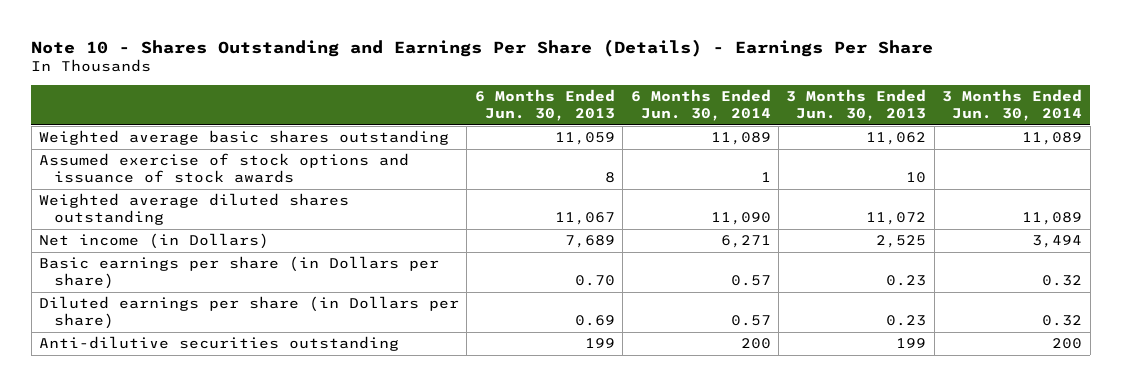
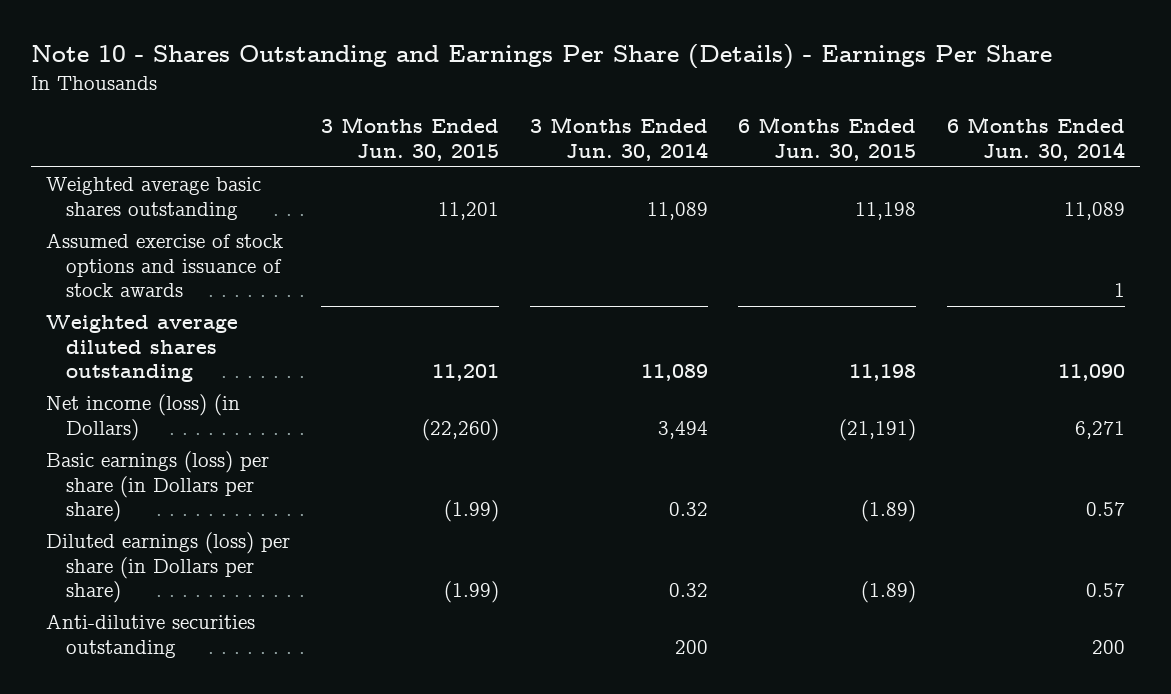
- | 6 Months Ended Jun. 30, 2013 | 6 Months Ended Jun. 30, 2014 | 3 Months Ended Jun. 30, 2013 | 3 Months Ended Jun. 30, 2014
+ | 3 Months Ended Jun. 30, 2015 | 3 Months Ended Jun. 30, 2014 | 6 Months Ended Jun. 30, 2015 | 6 Months Ended Jun. 30, 2014
- Net income (in Dollars) | 7,689 | 6,271 | 2,525 | 3,494
- Basic earnings per share (in Dollars per share) | 0.70 | 0.57 | 0.23 | 0.32
- Diluted earnings per share (in Dollars per share) | 0.69 | 0.57 | 0.23 | 0.32
+ Net income (loss) (in Dollars) | (22,260) | 3,494 | (21,191) | 6,271
+ Basic earnings (loss) per share (in Dollars per share) | (1.99) | 0.32 | (1.89) | 0.57
+ Diluted earnings (loss) per share (in Dollars per share) | (1.99) | 0.32 | (1.89) | 0.57

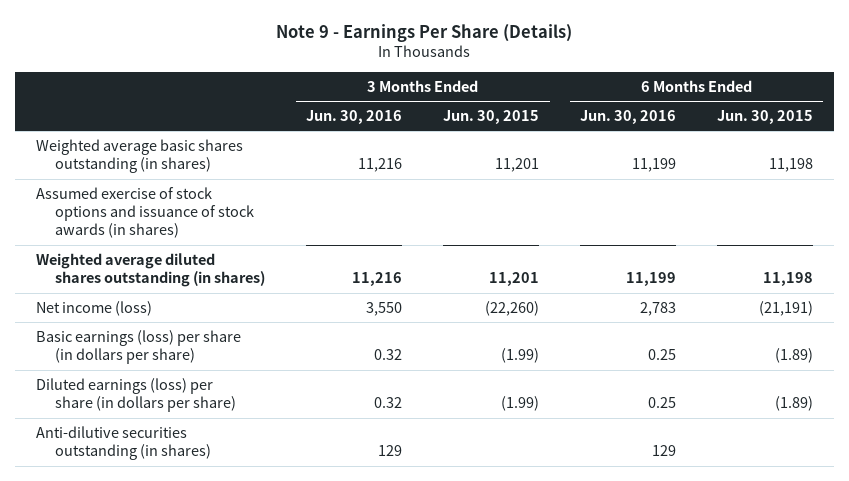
- Note 10 - Shares Outstanding and Earnings Per Share (Details) - Earnings Per Share
+ Note 9 - Earnings Per Share (Details)
- | 3 Months Ended Jun. 30, 2015 | 3 Months Ended Jun. 30, 2014 | 6 Months Ended Jun. 30, 2015 | 6 Months Ended Jun. 30, 2014
+ | 3 Months Ended Jun. 30, 2016 | 3 Months Ended Jun. 30, 2015 | 6 Months Ended Jun. 30, 2016 | 6 Months Ended Jun. 30, 2015
- Weighted average basic shares outstanding | 11,201 | 11,089 | 11,198 | 11,089
- Assumed exercise of stock options and issuance of stock awards | | | | 1
- Weighted average diluted shares outstanding | 11,201 | 11,089 | 11,198 | 11,090
- Net income (loss) (in Dollars) | (22,260) | 3,494 | (21,191) | 6,271
- Basic earnings (loss) per share (in Dollars per share) | (1.99) | 0.32 | (1.89) | 0.57
- Diluted earnings (loss) per share (in Dollars per share) | (1.99) | 0.32 | (1.89) | 0.57
- Anti-dilutive securities outstanding | | 200 | | 200
+ Weighted average basic shares outstanding (in shares) | 11,216 | 11,201 | 11,199 | 11,198
+ Assumed exercise of stock options and issuance of stock awards (in shares)
+ Weighted average diluted shares outstanding (in shares) | 11,216 | 11,201 | 11,199 | 11,198
+ Net income (loss) | 3,550 | (22,260) | 2,783 | (21,191)
+ Basic earnings (loss) per share (in dollars per share) | 0.32 | (1.99) | 0.25 | (1.89)
+ Diluted earnings (loss) per share (in dollars per share) | 0.32 | (1.99) | 0.25 | (1.89)
+ Anti-dilutive securities outstanding (in shares) | 129 | | 129 |

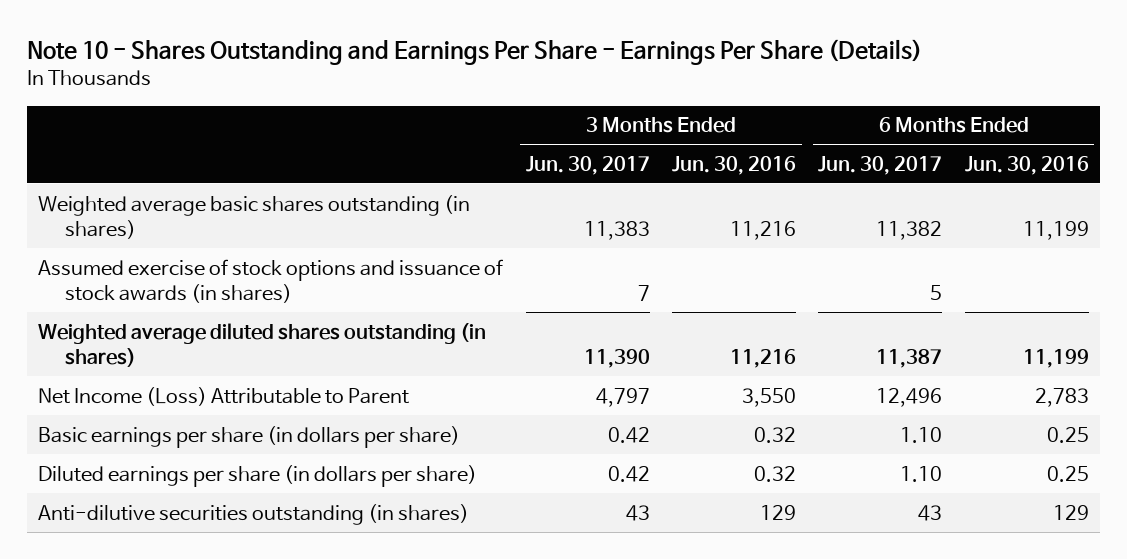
- Note 9 - Earnings Per Share (Details)
+ Note 10 - Shares Outstanding and Earnings Per Share - Earnings Per Share (Details)
- | 3 Months Ended Jun. 30, 2016 | 3 Months Ended Jun. 30, 2015 | 6 Months Ended Jun. 30, 2016 | 6 Months Ended Jun. 30, 2015
+ | 3 Months Ended Jun. 30, 2017 | 3 Months Ended Jun. 30, 2016 | 6 Months Ended Jun. 30, 2017 | 6 Months Ended Jun. 30, 2016
- Net income (loss) | 3,550 | (22,260) | 2,783 | (21,191)
- Basic earnings (loss) per share (in dollars per share) | 0.32 | (1.99) | 0.25 | (1.89)
- Diluted earnings (loss) per share (in dollars per share) | 0.32 | (1.99) | 0.25 | (1.89)
+ Net Income (Loss) Attributable to Parent | 4,797 | 3,550 | 12,496 | 2,783
+ Basic earnings per share (in dollars per share) | 0.42 | 0.32 | 1.10 | 0.25
+ Diluted earnings per share (in dollars per share) | 0.42 | 0.32 | 1.10 | 0.25

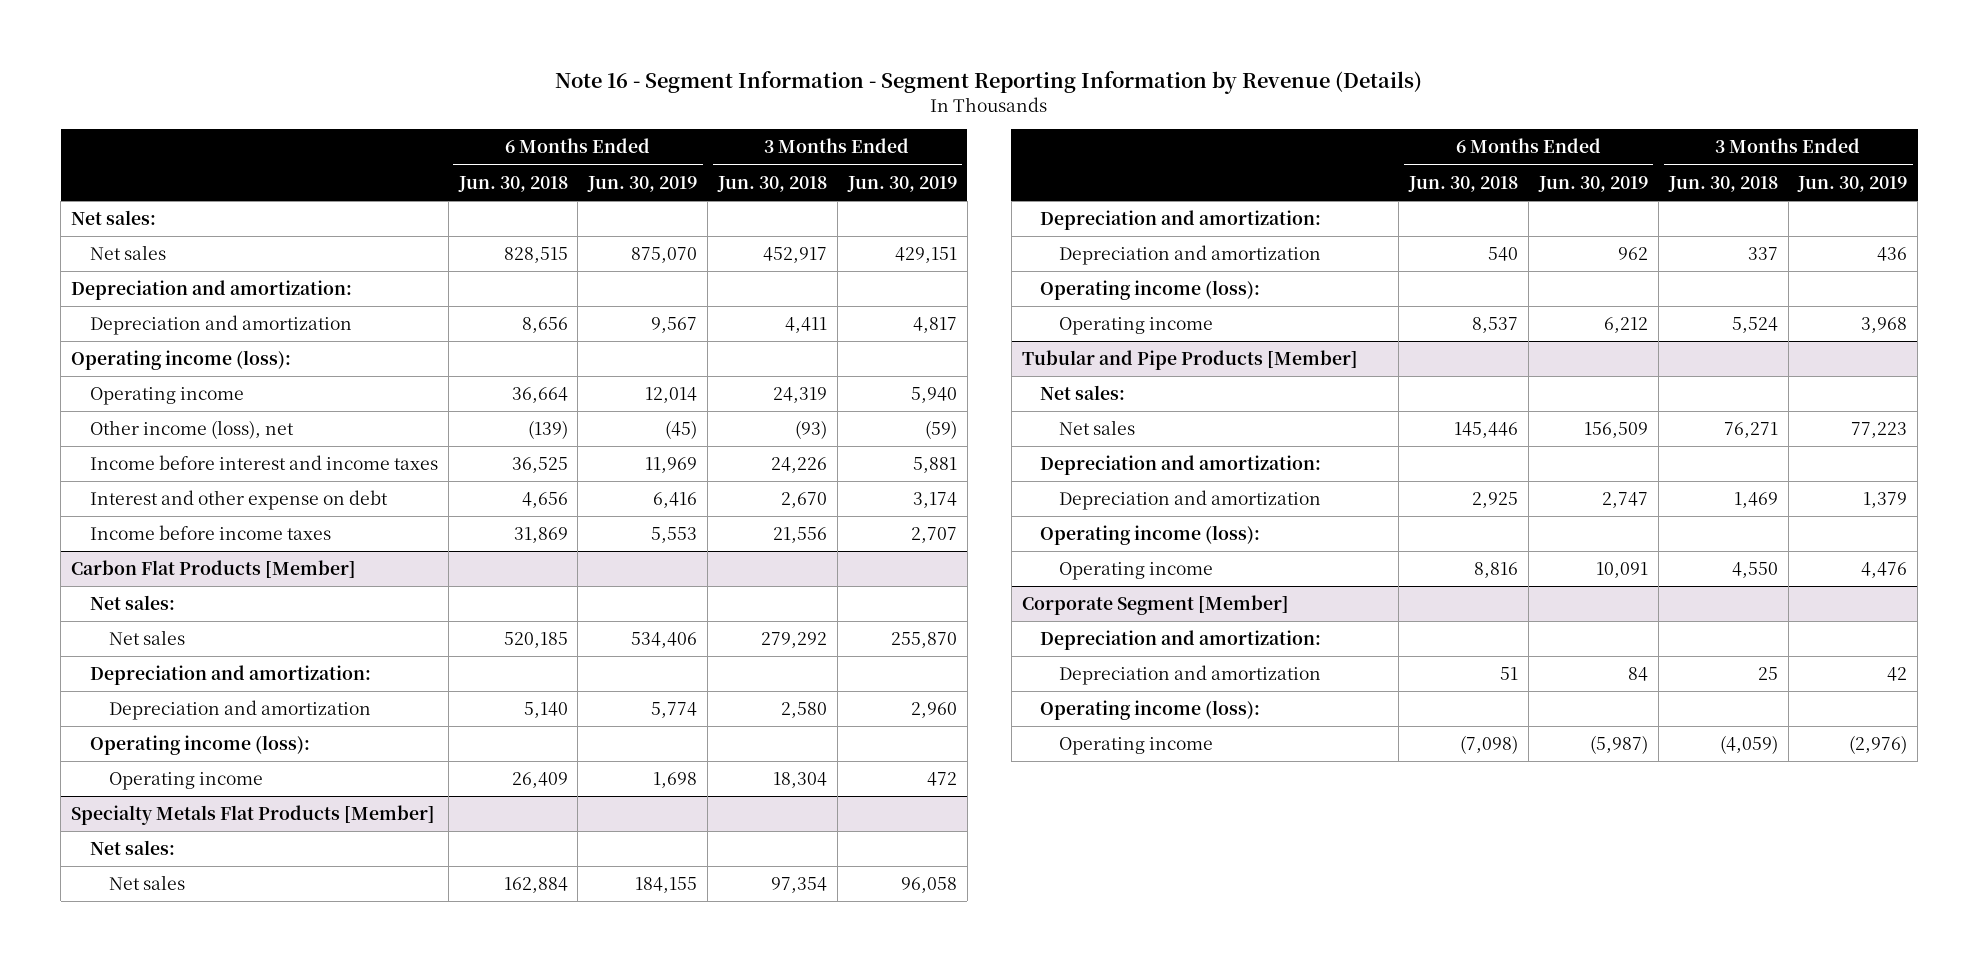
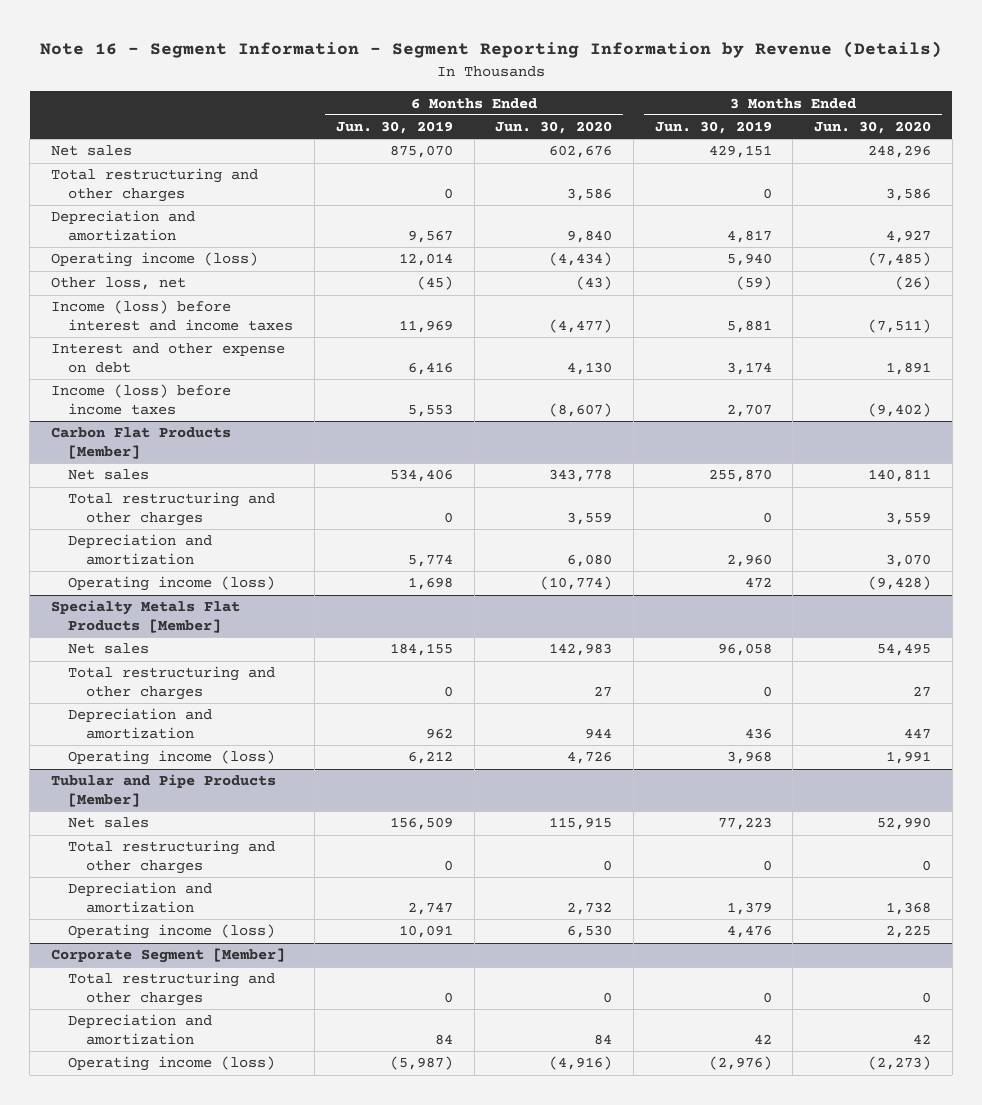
- | 6 Months Ended Jun. 30, 2018 | 6 Months Ended Jun. 30, 2019 | 3 Months Ended Jun. 30, 2018 | 3 Months Ended Jun. 30, 2019
+ | 6 Months Ended Jun. 30, 2019 | 6 Months Ended Jun. 30, 2020 | 3 Months Ended Jun. 30, 2019 | 3 Months Ended Jun. 30, 2020
- Net sales:
- Depreciation and amortization:
+ Total restructuring and other charges | 0 | 3,586 | 0 | 3,586
- Operating income (loss):
- Operating income | 36,664 | 12,014 | 24,319 | 5,940
- Other income (loss), net | (139) | (45) | (93) | (59)
- Income before interest and income taxes | 36,525 | 11,969 | 24,226 | 5,881
+ Operating income (loss) | 12,014 | (4,434) | 5,940 | (7,485)
+ Other loss, net | (45) | (43) | (59) | (26)
+ Income (loss) before interest and income taxes | 11,969 | (4,477) | 5,881 | (7,511)
- Income before income taxes | 31,869 | 5,553 | 21,556 | 2,707
+ Income (loss) before income taxes | 5,553 | (8,607) | 2,707 | (9,402)
@ Carbon Flat Products [Member]
- Net sales:
- Depreciation and amortization:
+ Total restructuring and other charges | 0 | 3,559 | 0 | 3,559
- Operating income (loss):
- Operating income | 26,409 | 1,698 | 18,304 | 472
+ Operating income (loss) | 1,698 | (10,774) | 472 | (9,428)
@ Specialty Metals Flat Products [Member]
- Net sales:
- Depreciation and amortization:
+ Total restructuring and other charges | 0 | 27 | 0 | 27
- Operating income (loss):
- Operating income | 8,537 | 6,212 | 5,524 | 3,968
+ Operating income (loss) | 6,212 | 4,726 | 3,968 | 1,991
@ Tubular and Pipe Products [Member]
- Net sales:
- Depreciation and amortization:
+ Total restructuring and other charges | 0 | 0 | 0 | 0
- Operating income (loss):
- Operating income | 8,816 | 10,091 | 4,550 | 4,476
+ Operating income (loss) | 10,091 | 6,530 | 4,476 | 2,225
@ Corporate Segment [Member]
- Depreciation and amortization:
+ Total restructuring and other charges | 0 | 0 | 0 | 0
- Operating income (loss):
- Operating income | (7,098) | (5,987) | (4,059) | (2,976)
+ Operating income (loss) | (5,987) | (4,916) | (2,976) | (2,273)

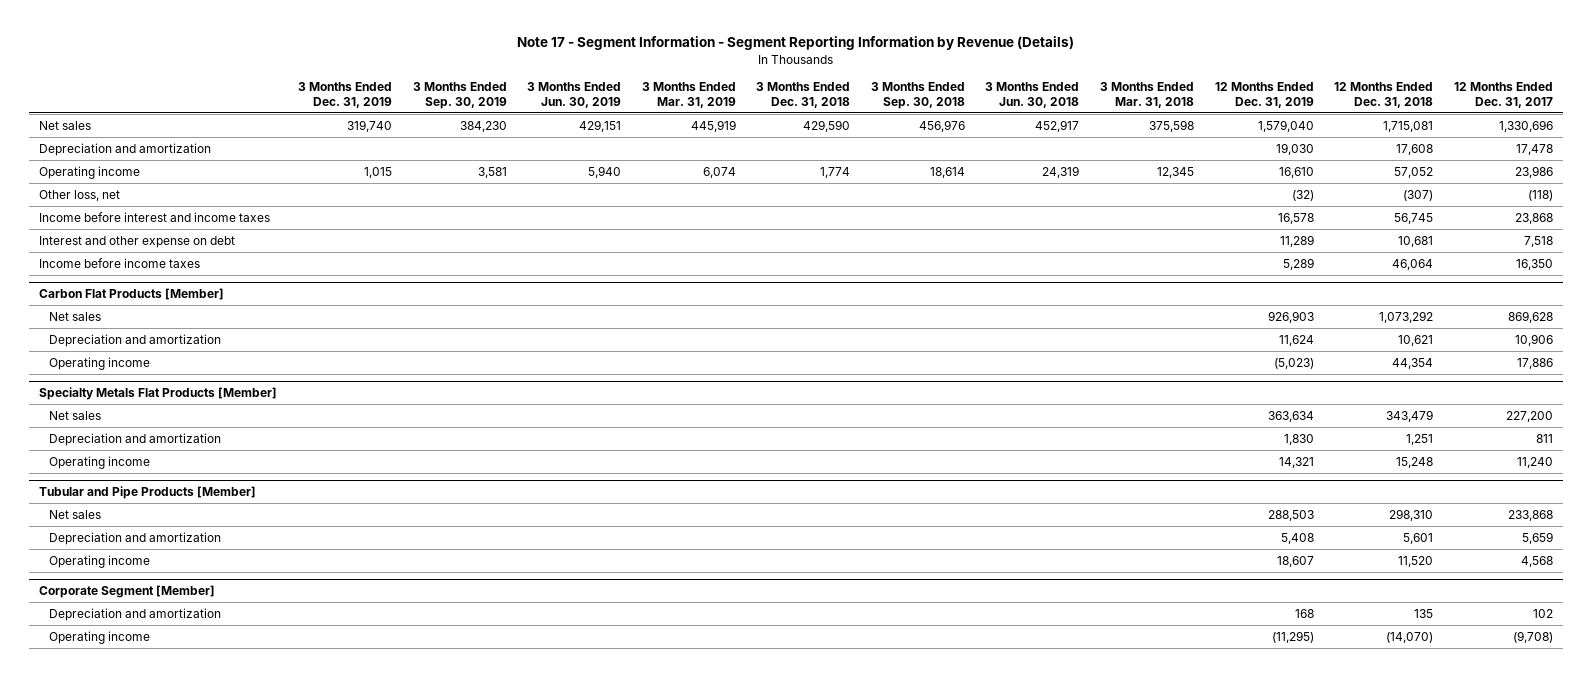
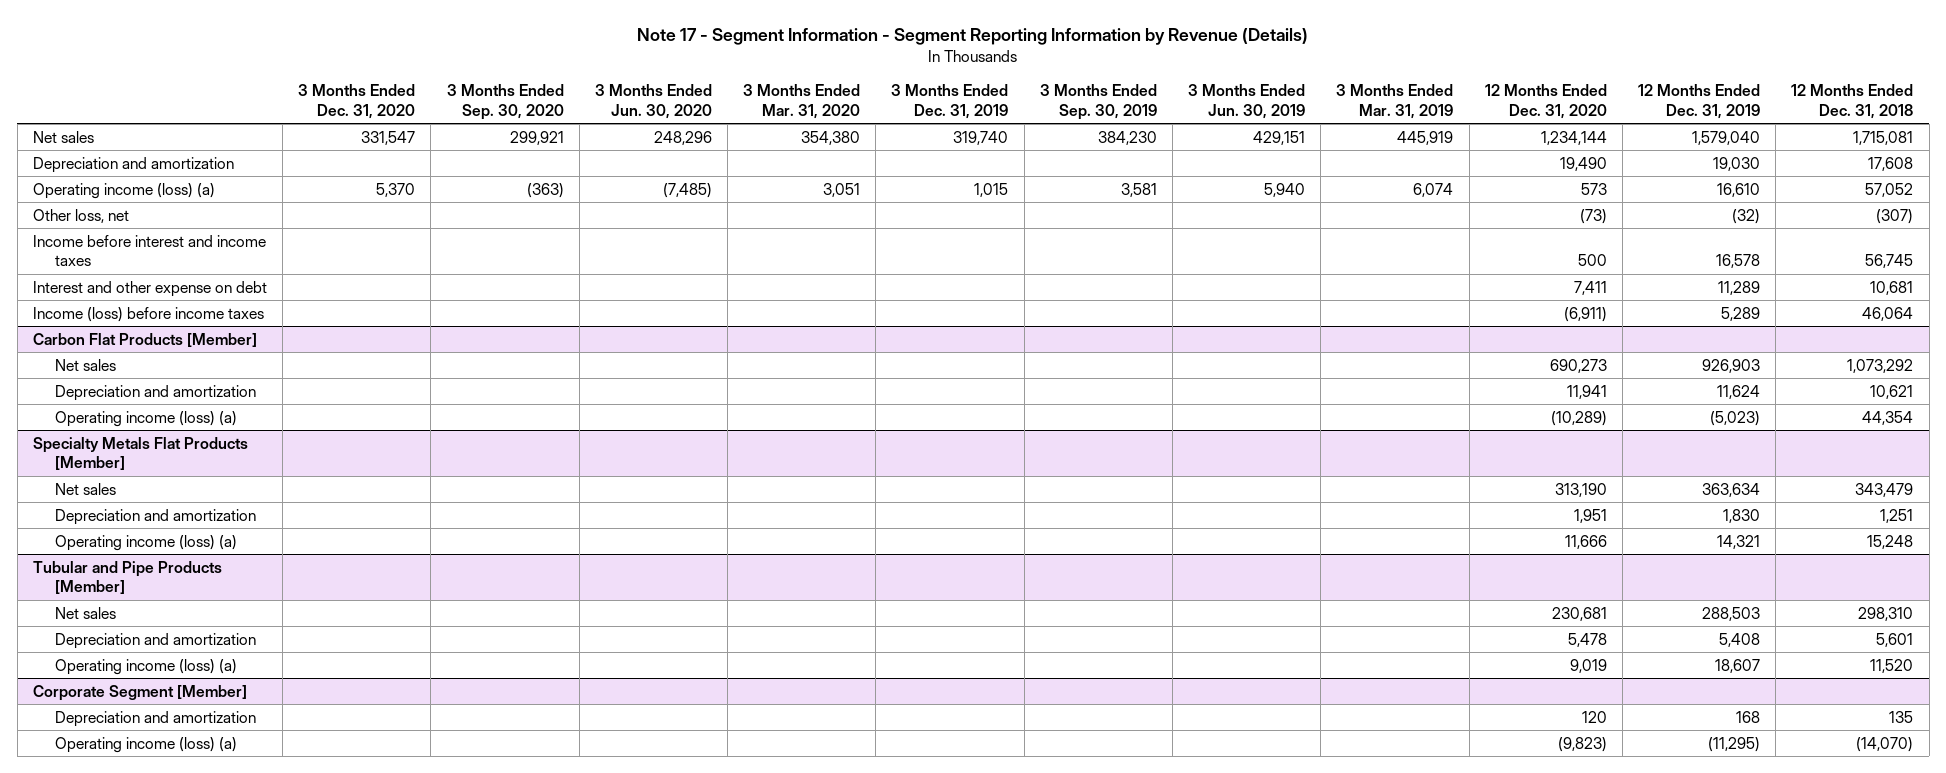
- | 3 Months Ended Dec. 31, 2019 | 3 Months Ended Sep. 30, 2019 | 3 Months Ended Jun. 30, 2019 | 3 Months Ended Mar. 31, 2019 | 3 Months Ended Dec. 31, 2018 | 3 Months Ended Sep. 30, 2018 | 3 Months Ended Jun. 30, 2018 | 3 Months Ended Mar. 31, 2018 | 12 Months Ended Dec. 31, 2019 | 12 Months Ended Dec. 31, 2018 | 12 Months Ended Dec. 31, 2017
+ | 3 Months Ended Dec. 31, 2020 | 3 Months Ended Sep. 30, 2020 | 3 Months Ended Jun. 30, 2020 | 3 Months Ended Mar. 31, 2020 | 3 Months Ended Dec. 31, 2019 | 3 Months Ended Sep. 30, 2019 | 3 Months Ended Jun. 30, 2019 | 3 Months Ended Mar. 31, 2019 | 12 Months Ended Dec. 31, 2020 | 12 Months Ended Dec. 31, 2019 | 12 Months Ended Dec. 31, 2018
- Operating income | 1,015 | 3,581 | 5,940 | 6,074 | 1,774 | 18,614 | 24,319 | 12,345 | 16,610 | 57,052 | 23,986
+ Operating income (loss) (a) | 5,370 | (363) | (7,485) | 3,051 | 1,015 | 3,581 | 5,940 | 6,074 | 573 | 16,610 | 57,052
- Income before income taxes | | | | | | | | | 5,289 | 46,064 | 16,350
+ Income (loss) before income taxes | | | | | | | | | (6,911) | 5,289 | 46,064
@ Carbon Flat Products [Member]
- Operating income | | | | | | | | | (5,023) | 44,354 | 17,886
+ Operating income (loss) (a) | | | | | | | | | (10,289) | (5,023) | 44,354
@ Specialty Metals Flat Products [Member]
- Operating income | | | | | | | | | 14,321 | 15,248 | 11,240
+ Operating income (loss) (a) | | | | | | | | | 11,666 | 14,321 | 15,248
@ Tubular and Pipe Products [Member]
- Operating income | | | | | | | | | 18,607 | 11,520 | 4,568
+ Operating income (loss) (a) | | | | | | | | | 9,019 | 18,607 | 11,520
@ Corporate Segment [Member]
- Operating income | | | | | | | | | (11,295) | (14,070) | (9,708)
+ Operating income (loss) (a) | | | | | | | | | (9,823) | (11,295) | (14,070)

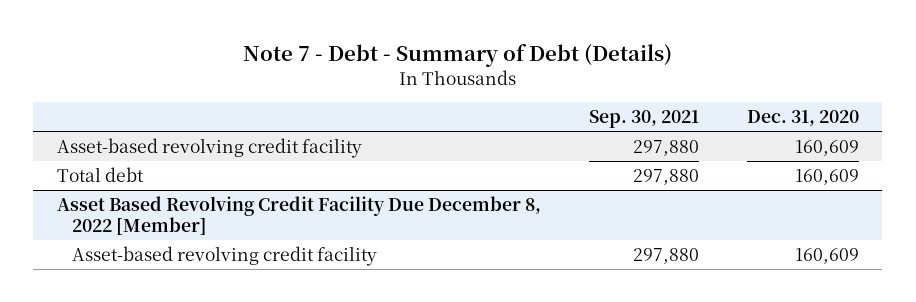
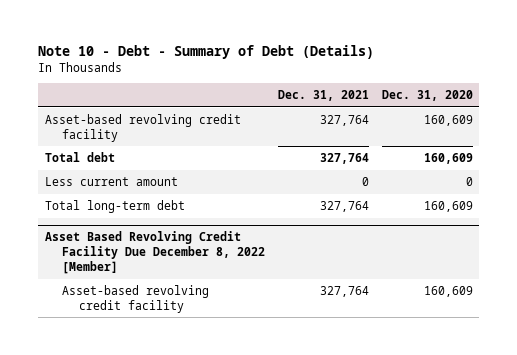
- Note 7 - Debt - Summary of Debt (Details)
+ Note 10 - Debt - Summary of Debt (Details)
- | Sep. 30, 2021 | Dec. 31, 2020
+ | Dec. 31, 2021 | Dec. 31, 2020
+ Less current amount | 0 | 0
+ Total long-term debt | 327,764 | 160,609

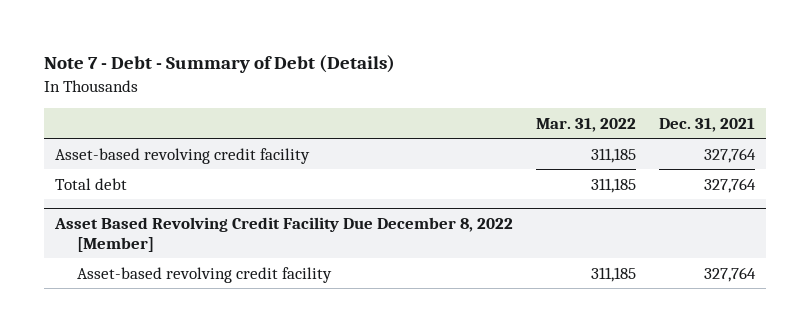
- Note 10 - Debt - Summary of Debt (Details)
+ Note 7 - Debt - Summary of Debt (Details)
- | Dec. 31, 2021 | Dec. 31, 2020
+ | Mar. 31, 2022 | Dec. 31, 2021
- Less current amount | 0 | 0
- Total long-term debt | 327,764 | 160,609

